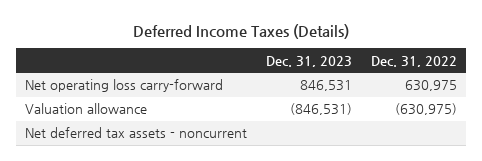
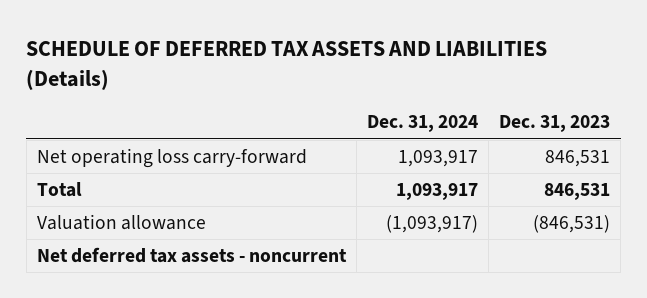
- Deferred Income Taxes (Details)
+ SCHEDULE OF DEFERRED TAX ASSETS AND LIABILITIES (Details)
- | Dec. 31, 2023 | Dec. 31, 2022
+ | Dec. 31, 2024 | Dec. 31, 2023
+ Total | 1,093,917 | 846,531

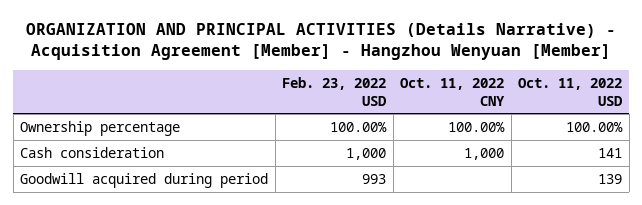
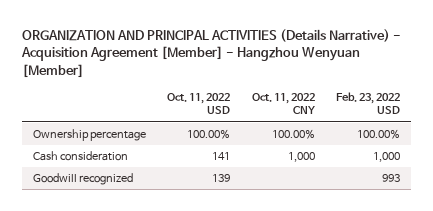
- | Feb. 23, 2022 USD | Oct. 11, 2022 CNY | Oct. 11, 2022 USD
+ | Oct. 11, 2022 USD | Oct. 11, 2022 CNY | Feb. 23, 2022 USD
- Goodwill acquired during period | 993 | | 139
+ Goodwill recognized | 139 | | 993

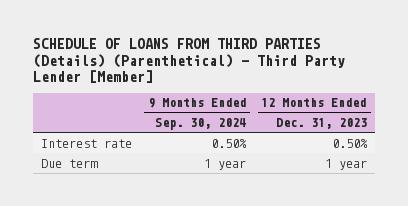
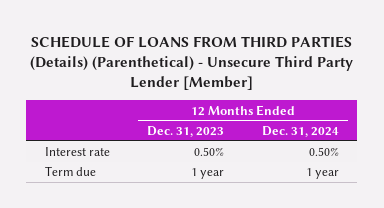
- SCHEDULE OF LOANS FROM THIRD PARTIES (Details) (Parenthetical) - Third Party Lender [Member]
+ SCHEDULE OF LOANS FROM THIRD PARTIES (Details) (Parenthetical) - Unsecure Third Party Lender [Member]
- | 9 Months Ended Sep. 30, 2024 | 12 Months Ended Dec. 31, 2023
+ | 12 Months Ended Dec. 31, 2023 | 12 Months Ended Dec. 31, 2024
- Due term | 1 year | 1 year
+ Term due | 1 year | 1 year

